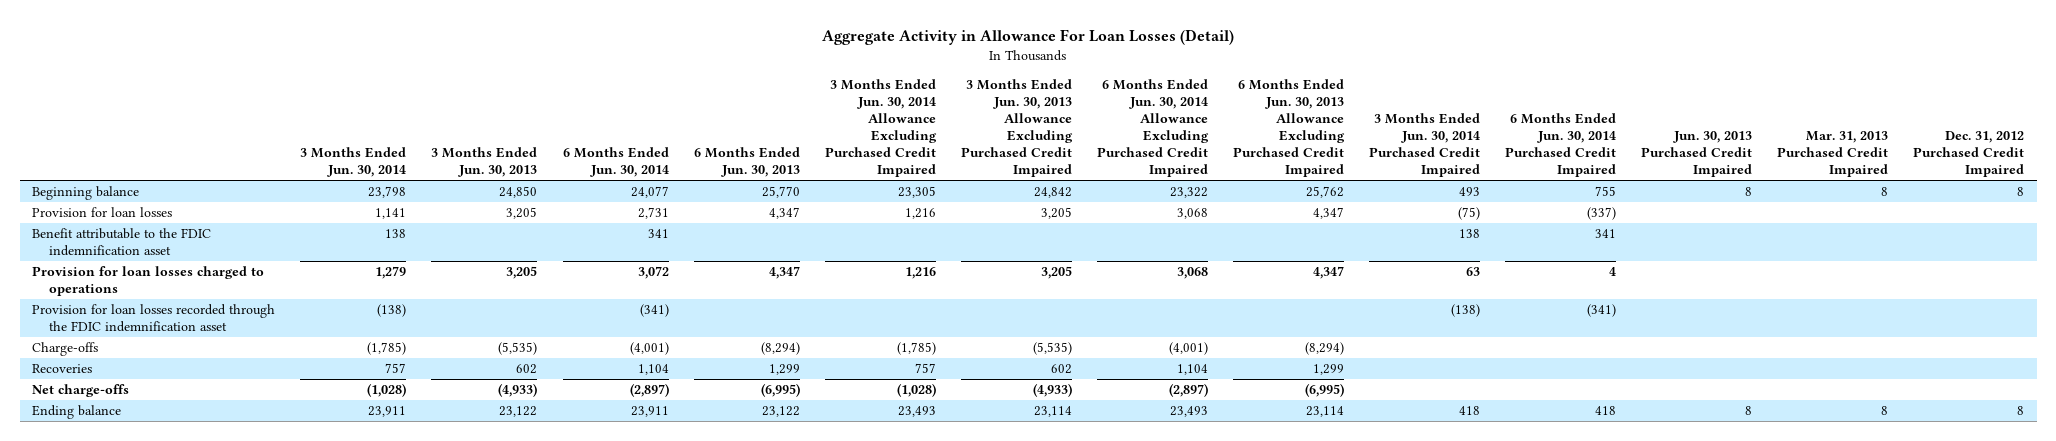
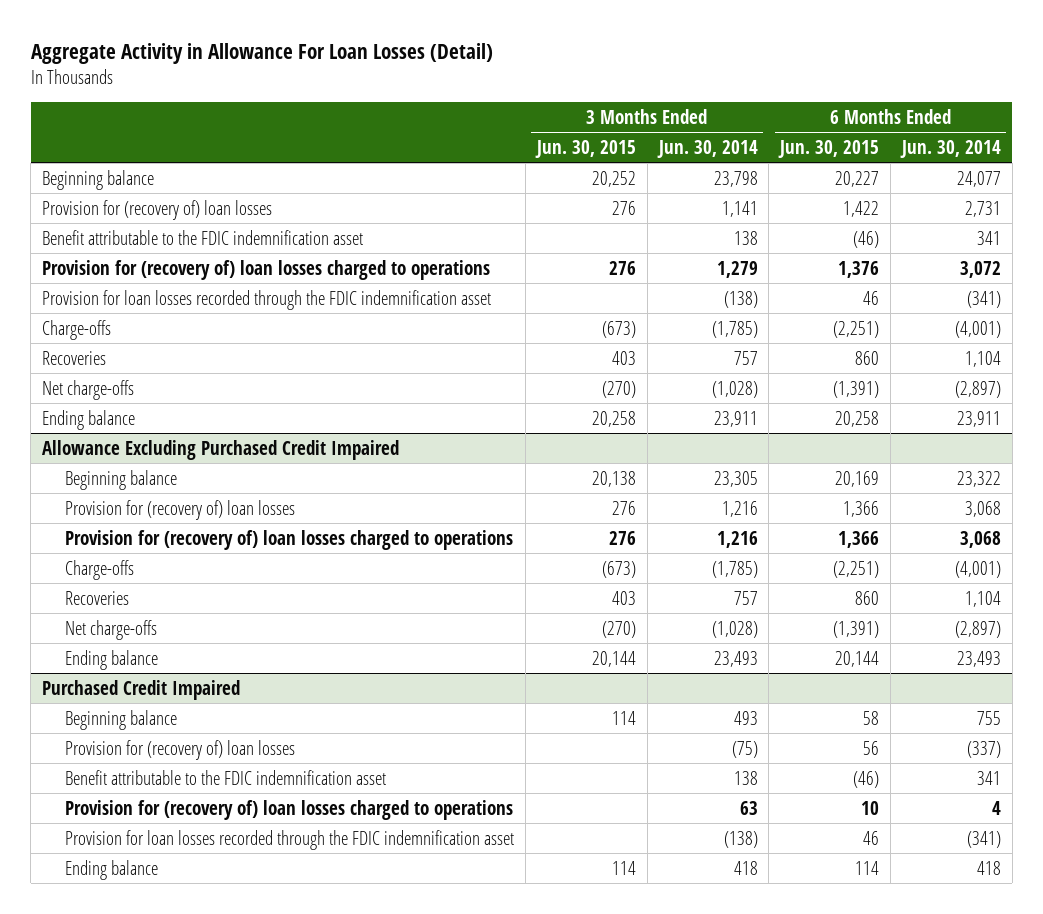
- | 3 Months Ended Jun. 30, 2014 | 3 Months Ended Jun. 30, 2013 | 6 Months Ended Jun. 30, 2014 | 6 Months Ended Jun. 30, 2013 | 3 Months Ended Jun. 30, 2014 Allowance Excluding Purchased Credit Impaired | 3 Months Ended Jun. 30, 2013 Allowance Excluding Purchased Credit Impaired | 6 Months Ended Jun. 30, 2014 Allowance Excluding Purchased Credit Impaired | 6 Months Ended Jun. 30, 2013 Allowance Excluding Purchased Credit Impaired | 3 Months Ended Jun. 30, 2014 Purchased Credit Impaired | 6 Months Ended Jun. 30, 2014 Purchased Credit Impaired | Jun. 30, 2013 Purchased Credit Impaired | Mar. 31, 2013 Purchased Credit Impaired | Dec. 31, 2012 Purchased Credit Impaired
+ | 3 Months Ended Jun. 30, 2015 | 3 Months Ended Jun. 30, 2014 | 6 Months Ended Jun. 30, 2015 | 6 Months Ended Jun. 30, 2014
- Provision for loan losses | 1,141 | 3,205 | 2,731 | 4,347 | 1,216 | 3,205 | 3,068 | 4,347 | (75) | (337) | | |
+ Provision for (recovery of) loan losses | 276 | 1,141 | 1,422 | 2,731
- Provision for loan losses charged to operations | 1,279 | 3,205 | 3,072 | 4,347 | 1,216 | 3,205 | 3,068 | 4,347 | 63 | 4 | | |
+ Provision for (recovery of) loan losses charged to operations | 276 | 1,279 | 1,376 | 3,072
+ Allowance Excluding Purchased Credit Impaired
+ Beginning balance | 20,138 | 23,305 | 20,169 | 23,322
+ Provision for (recovery of) loan losses | 276 | 1,216 | 1,366 | 3,068
+ Provision for (recovery of) loan losses charged to operations | 276 | 1,216 | 1,366 | 3,068
+ Charge-offs | (673) | (1,785) | (2,251) | (4,001)
+ Recoveries | 403 | 757 | 860 | 1,104
+ Net charge-offs | (270) | (1,028) | (1,391) | (2,897)
+ Ending balance | 20,144 | 23,493 | 20,144 | 23,493
+ Purchased Credit Impaired
+ Beginning balance | 114 | 493 | 58 | 755
+ Provision for (recovery of) loan losses | | (75) | 56 | (337)
+ Benefit attributable to the FDIC indemnification asset | | 138 | (46) | 341
+ Provision for (recovery of) loan losses charged to operations | | 63 | 10 | 4
+ Provision for loan losses recorded through the FDIC indemnification asset | | (138) | 46 | (341)
+ Ending balance | 114 | 418 | 114 | 418

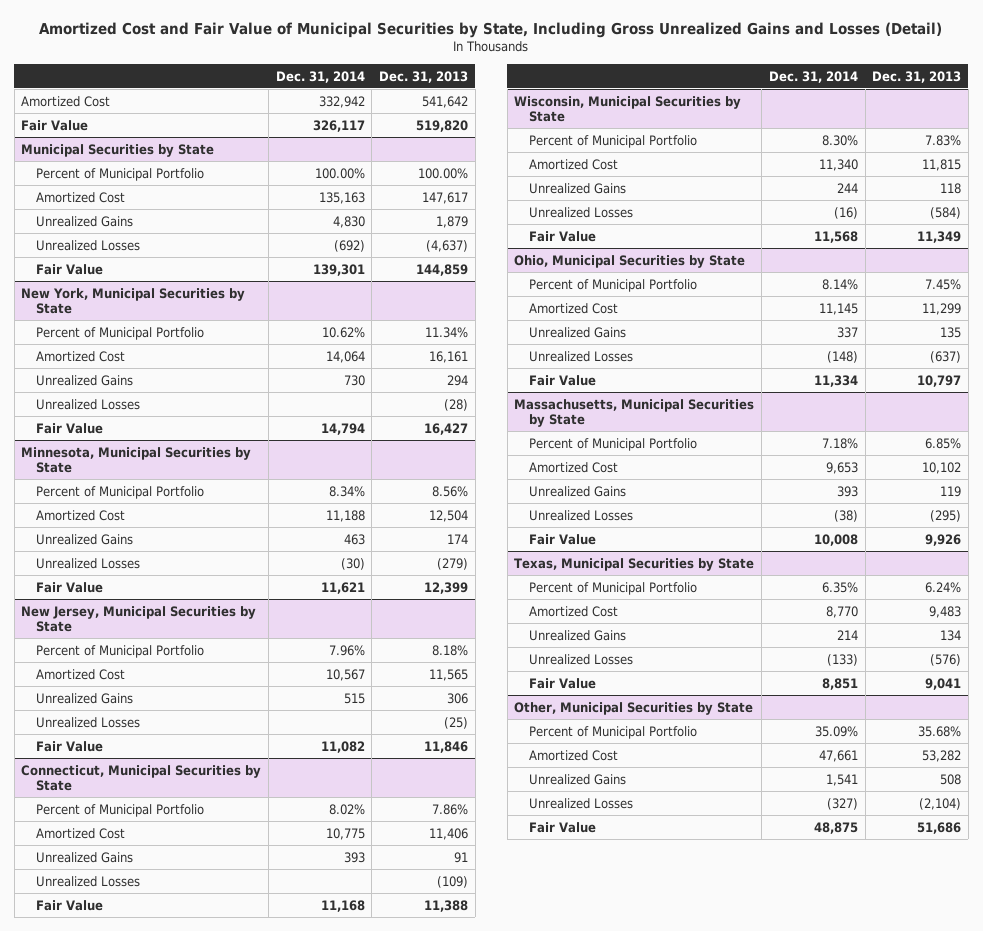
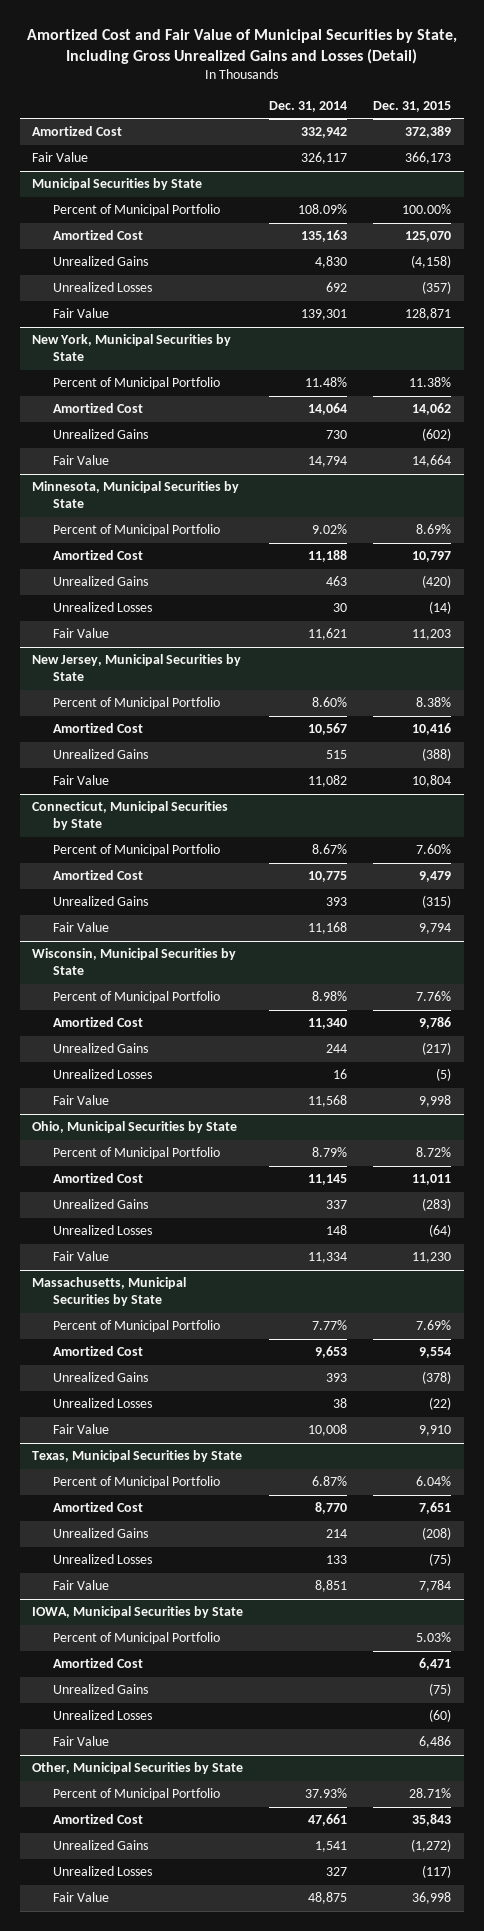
- | Dec. 31, 2014 | Dec. 31, 2013
+ | Dec. 31, 2014 | Dec. 31, 2015
@ Municipal Securities by State
- Percent of Municipal Portfolio | 100.00% | 100.00%
+ Percent of Municipal Portfolio | 108.09% | 100.00%
- Unrealized Losses | (692) | (4,637)
+ Unrealized Losses | 692 | (357)
@ New York, Municipal Securities by State
- Percent of Municipal Portfolio | 10.62% | 11.34%
+ Percent of Municipal Portfolio | 11.48% | 11.38%
- Unrealized Losses | | (28)
@ Minnesota, Municipal Securities by State
- Percent of Municipal Portfolio | 8.34% | 8.56%
+ Percent of Municipal Portfolio | 9.02% | 8.69%
- Unrealized Losses | (30) | (279)
+ Unrealized Losses | 30 | (14)
@ New Jersey, Municipal Securities by State
- Percent of Municipal Portfolio | 7.96% | 8.18%
+ Percent of Municipal Portfolio | 8.60% | 8.38%
- Unrealized Losses | | (25)
@ Connecticut, Municipal Securities by State
- Percent of Municipal Portfolio | 8.02% | 7.86%
+ Percent of Municipal Portfolio | 8.67% | 7.60%
- Unrealized Losses | | (109)
@ Wisconsin, Municipal Securities by State
- Percent of Municipal Portfolio | 8.30% | 7.83%
+ Percent of Municipal Portfolio | 8.98% | 7.76%
- Unrealized Losses | (16) | (584)
+ Unrealized Losses | 16 | (5)
@ Ohio, Municipal Securities by State
- Percent of Municipal Portfolio | 8.14% | 7.45%
+ Percent of Municipal Portfolio | 8.79% | 8.72%
- Unrealized Losses | (148) | (637)
+ Unrealized Losses | 148 | (64)
@ Massachusetts, Municipal Securities by State
- Percent of Municipal Portfolio | 7.18% | 6.85%
+ Percent of Municipal Portfolio | 7.77% | 7.69%
- Unrealized Losses | (38) | (295)
+ Unrealized Losses | 38 | (22)
@ Texas, Municipal Securities by State
- Percent of Municipal Portfolio | 6.35% | 6.24%
+ Percent of Municipal Portfolio | 6.87% | 6.04%
- Unrealized Losses | (133) | (576)
+ Unrealized Losses | 133 | (75)
+ IOWA, Municipal Securities by State
+ Percent of Municipal Portfolio | | 5.03%
+ Amortized Cost | | 6,471
+ Unrealized Gains | | (75)
+ Unrealized Losses | | (60)
+ Fair Value | | 6,486
@ Other, Municipal Securities by State
- Percent of Municipal Portfolio | 35.09% | 35.68%
+ Percent of Municipal Portfolio | 37.93% | 28.71%
- Unrealized Losses | (327) | (2,104)
+ Unrealized Losses | 327 | (117)

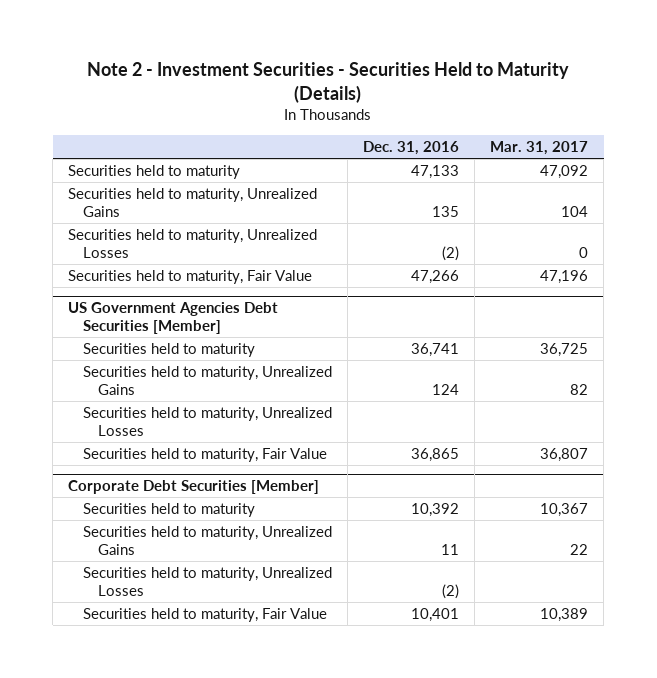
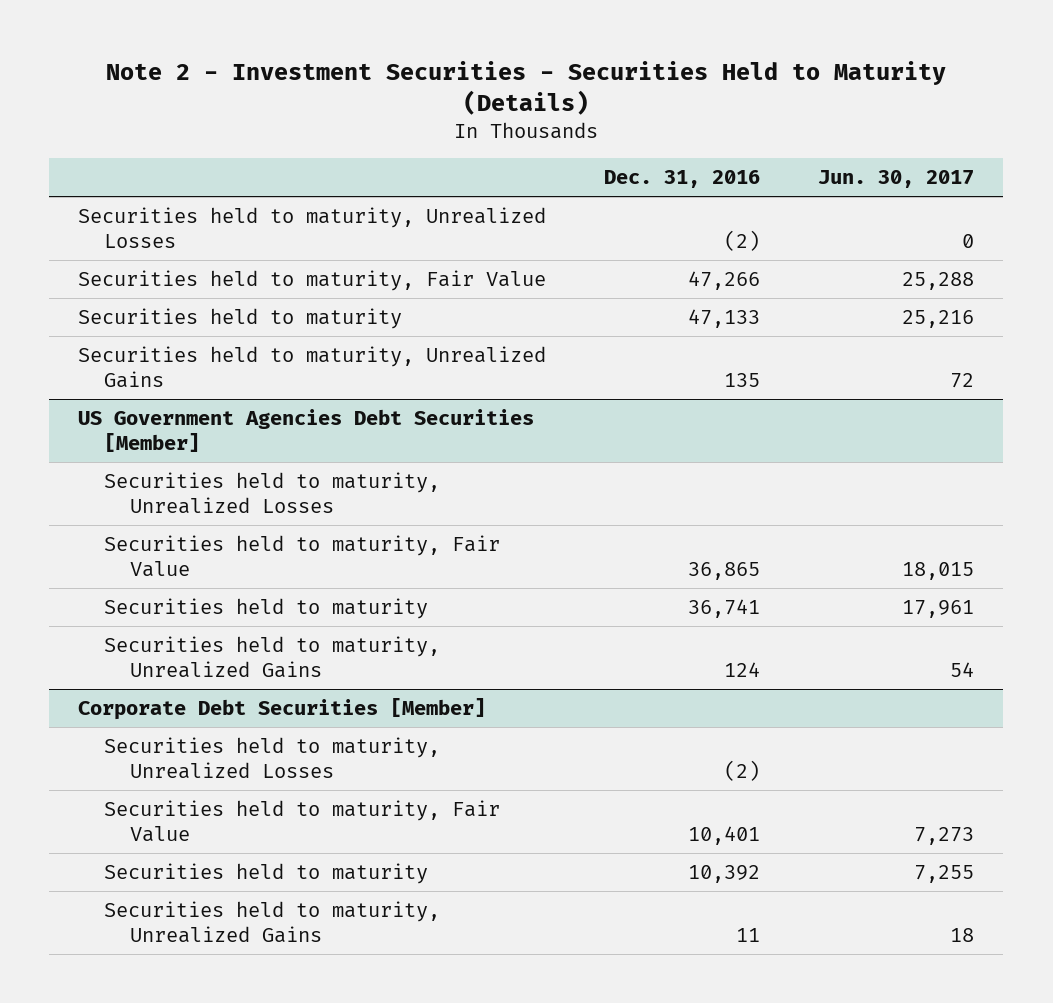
- | Dec. 31, 2016 | Mar. 31, 2017
+ | Dec. 31, 2016 | Jun. 30, 2017
moved down: Securities held to maturity | 47,133 | 25,216
moved down: Securities held to maturity, Unrealized Gains | 135 | 72
@ US Government Agencies Debt Securities [Member]
moved down: Securities held to maturity | 36,741 | 17,961
moved down: Securities held to maturity, Unrealized Gains | 124 | 54
@ Corporate Debt Securities [Member]
moved down: Securities held to maturity | 10,392 | 7,255
moved down: Securities held to maturity, Unrealized Gains | 11 | 18

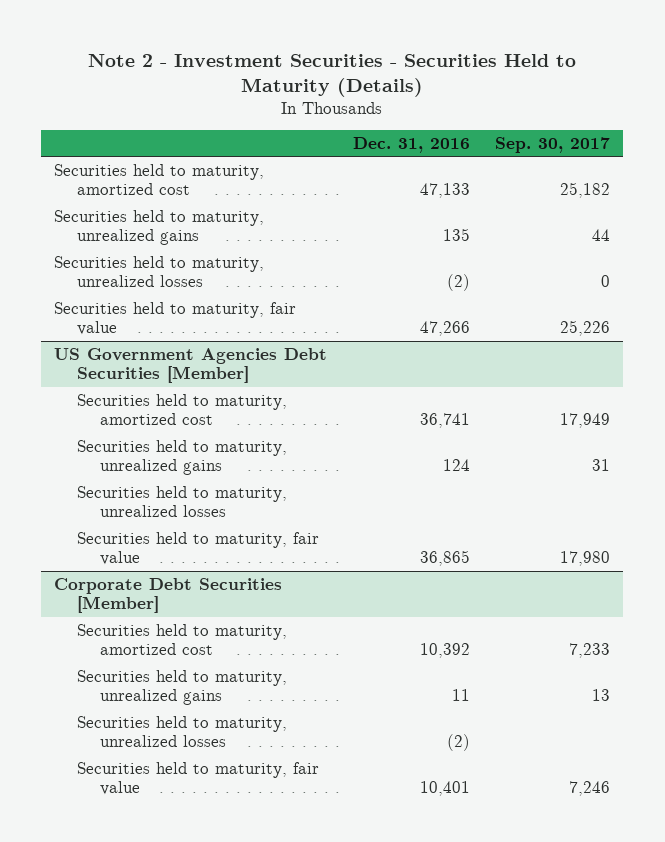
- | Dec. 31, 2016 | Jun. 30, 2017
+ | Dec. 31, 2016 | Sep. 30, 2017
- Securities held to maturity, Unrealized Losses | (2) | 0
- Securities held to maturity, Fair Value | 47,266 | 25,288
- Securities held to maturity | 47,133 | 25,216
- Securities held to maturity, Unrealized Gains | 135 | 72
+ Securities held to maturity, amortized cost | 47,133 | 25,182
+ Securities held to maturity, unrealized gains | 135 | 44
+ Securities held to maturity, unrealized losses | (2) | 0
+ Securities held to maturity, fair value | 47,266 | 25,226
@ US Government Agencies Debt Securities [Member]
- Securities held to maturity, Unrealized Losses
- Securities held to maturity, Fair Value | 36,865 | 18,015
- Securities held to maturity | 36,741 | 17,961
- Securities held to maturity, Unrealized Gains | 124 | 54
+ Securities held to maturity, amortized cost | 36,741 | 17,949
+ Securities held to maturity, unrealized gains | 124 | 31
+ Securities held to maturity, unrealized losses
+ Securities held to maturity, fair value | 36,865 | 17,980
@ Corporate Debt Securities [Member]
- Securities held to maturity, Unrealized Losses | (2) |
- Securities held to maturity, Fair Value | 10,401 | 7,273
- Securities held to maturity | 10,392 | 7,255
- Securities held to maturity, Unrealized Gains | 11 | 18
+ Securities held to maturity, amortized cost | 10,392 | 7,233
+ Securities held to maturity, unrealized gains | 11 | 13
+ Securities held to maturity, unrealized losses | (2) |
+ Securities held to maturity, fair value | 10,401 | 7,246

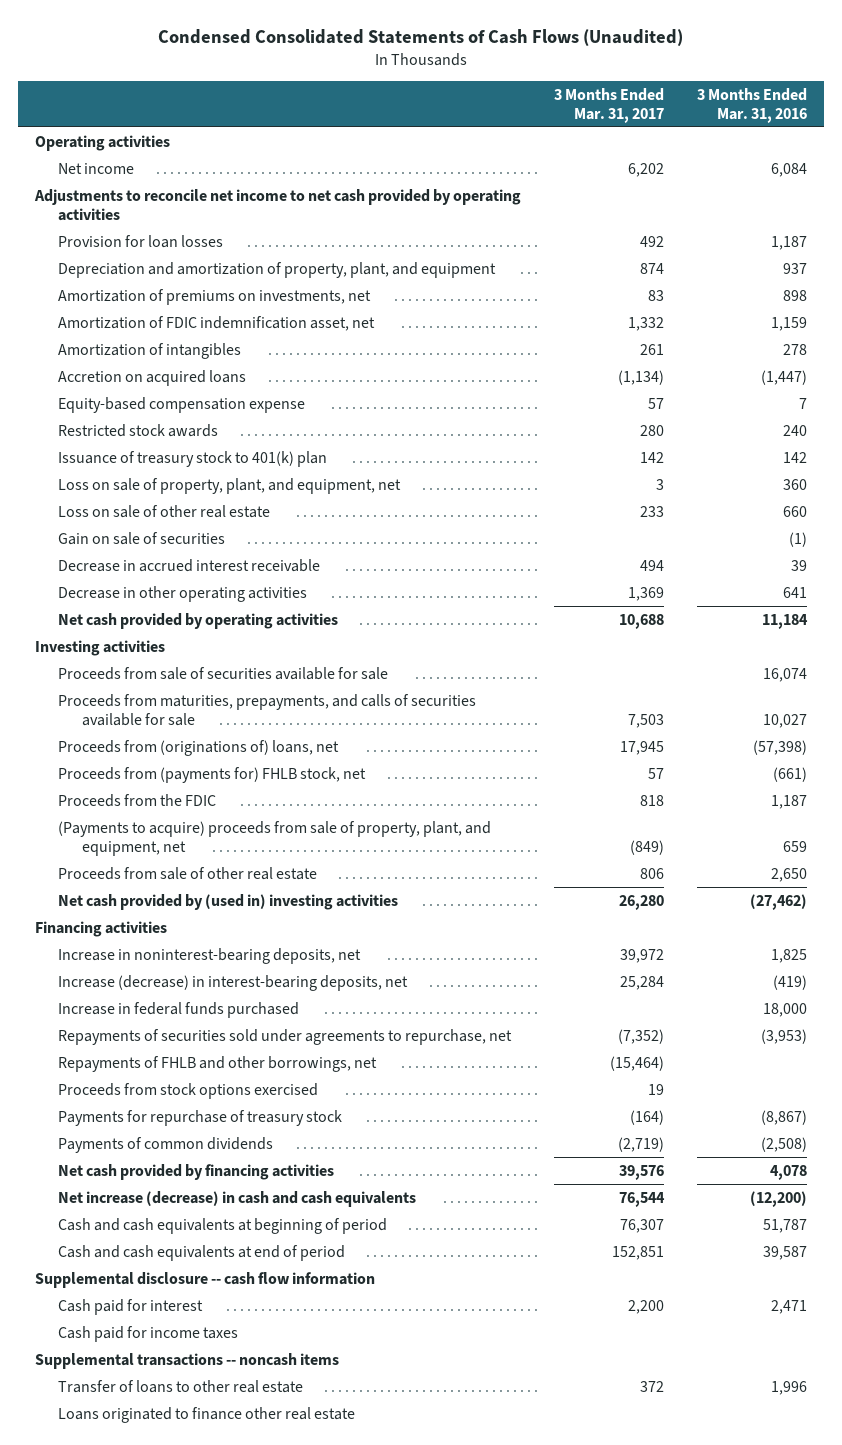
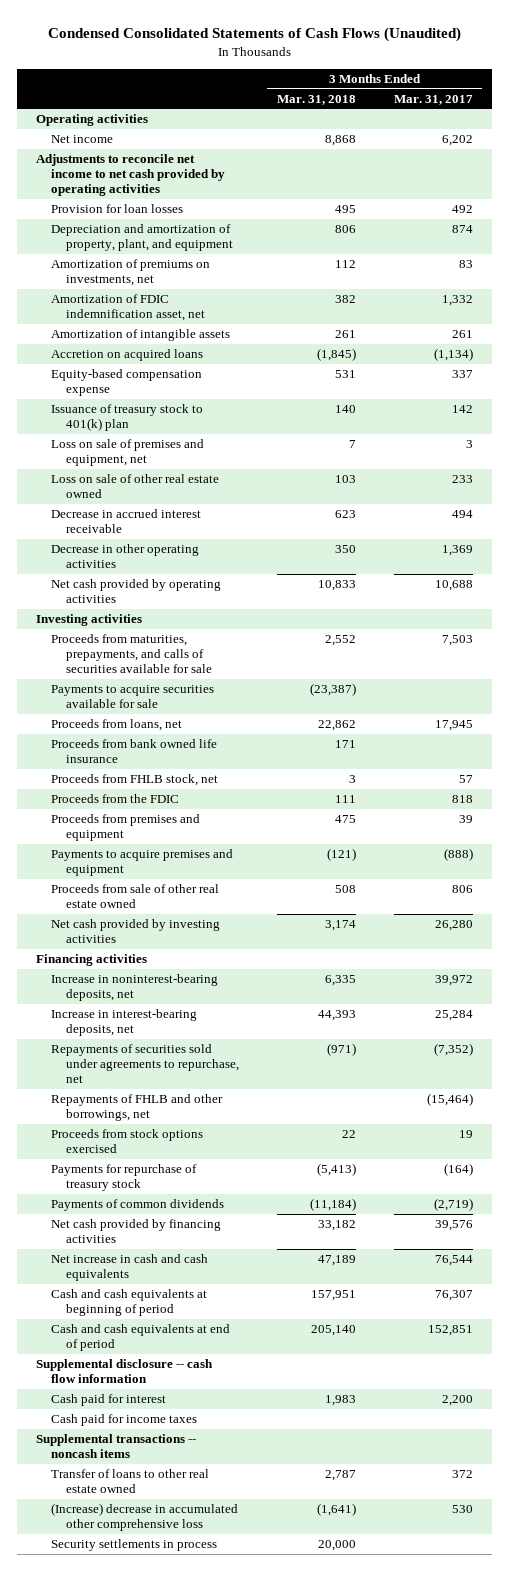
- | 3 Months Ended Mar. 31, 2017 | 3 Months Ended Mar. 31, 2016
+ | 3 Months Ended Mar. 31, 2018 | 3 Months Ended Mar. 31, 2017
- Amortization of intangibles | 261 | 278
+ Amortization of intangible assets | 261 | 261
- Equity-based compensation expense | 57 | 7
- Restricted stock awards | 280 | 240
+ Equity-based compensation expense | 531 | 337
- Loss on sale of property, plant, and equipment, net | 3 | 360
- Loss on sale of other real estate | 233 | 660
- Gain on sale of securities | | (1)
+ Loss on sale of premises and equipment, net | 7 | 3
+ Loss on sale of other real estate owned | 103 | 233
- Proceeds from sale of securities available for sale | | 16,074
- Proceeds from (originations of) loans, net | 17,945 | (57,398)
- Proceeds from (payments for) FHLB stock, net | 57 | (661)
+ Payments to acquire securities available for sale | (23,387) |
+ Proceeds from loans, net | 22,862 | 17,945
+ Proceeds from bank owned life insurance | 171 |
+ Proceeds from FHLB stock, net | 3 | 57
- (Payments to acquire) proceeds from sale of property, plant, and equipment, net | (849) | 659
- Proceeds from sale of other real estate | 806 | 2,650
- Net cash provided by (used in) investing activities | 26,280 | (27,462)
+ Proceeds from premises and equipment | 475 | 39
+ Payments to acquire premises and equipment | (121) | (888)
+ Proceeds from sale of other real estate owned | 508 | 806
+ Net cash provided by investing activities | 3,174 | 26,280
- Increase (decrease) in interest-bearing deposits, net | 25,284 | (419)
- Increase in federal funds purchased | | 18,000
+ Increase in interest-bearing deposits, net | 44,393 | 25,284
- Net increase (decrease) in cash and cash equivalents | 76,544 | (12,200)
+ Net increase in cash and cash equivalents | 47,189 | 76,544
- Transfer of loans to other real estate | 372 | 1,996
- Loans originated to finance other real estate
+ Transfer of loans to other real estate owned | 2,787 | 372
+ (Increase) decrease in accumulated other comprehensive loss | (1,641) | 530
+ Security settlements in process | 20,000 |

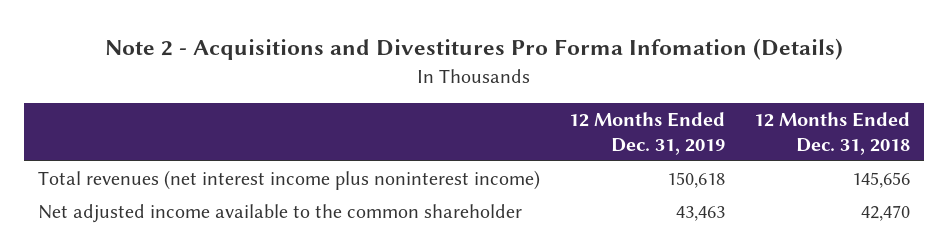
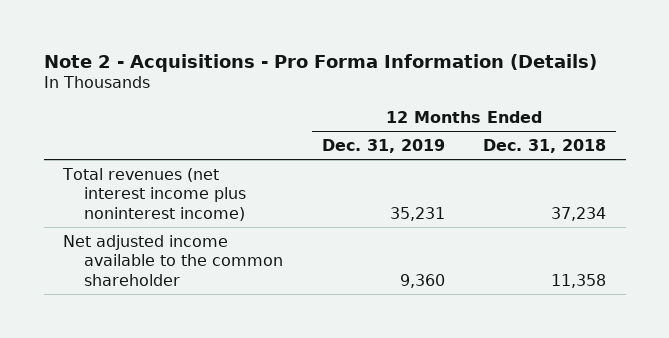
- Note 2 - Acquisitions and Divestitures Pro Forma Infomation (Details)
+ Note 2 - Acquisitions - Pro Forma Information (Details)
- Total revenues (net interest income plus noninterest income) | 150,618 | 145,656
- Net adjusted income available to the common shareholder | 43,463 | 42,470
+ Total revenues (net interest income plus noninterest income) | 35,231 | 37,234
+ Net adjusted income available to the common shareholder | 9,360 | 11,358

